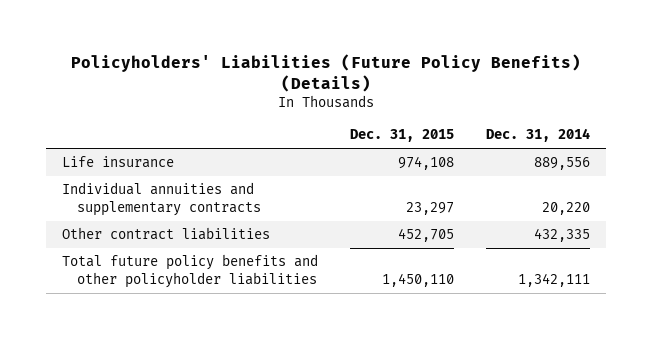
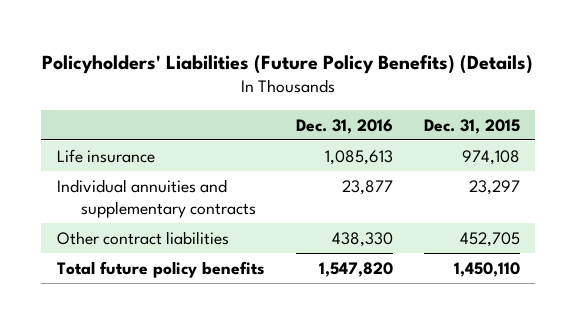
- | Dec. 31, 2015 | Dec. 31, 2014
+ | Dec. 31, 2016 | Dec. 31, 2015
- Total future policy benefits and other policyholder liabilities | 1,450,110 | 1,342,111
+ Total future policy benefits | 1,547,820 | 1,450,110

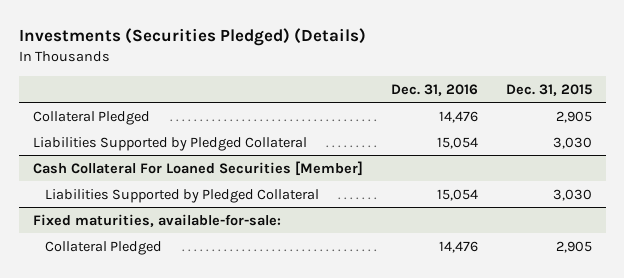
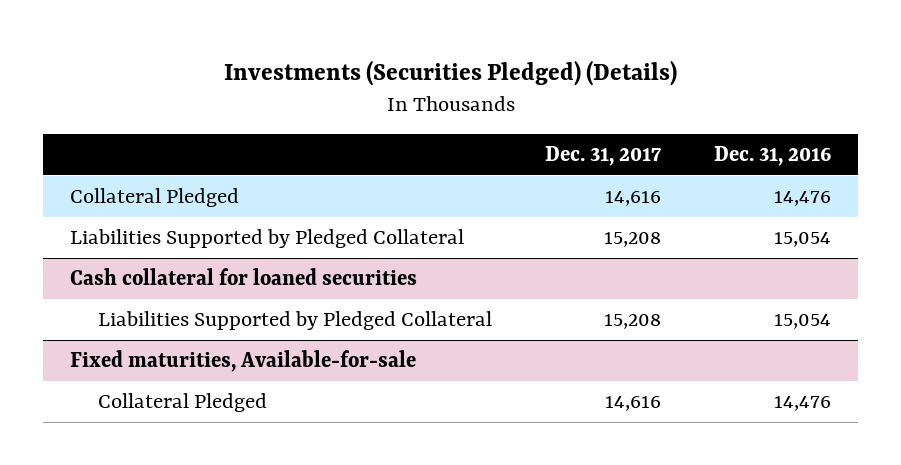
- | Dec. 31, 2016 | Dec. 31, 2015
+ | Dec. 31, 2017 | Dec. 31, 2016
- Cash Collateral For Loaned Securities [Member]
+ Cash collateral for loaned securities
- Fixed maturities, available-for-sale:
+ Fixed maturities, Available-for-sale

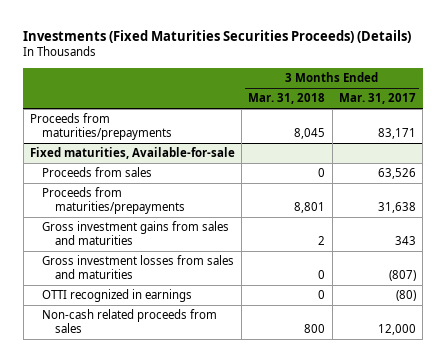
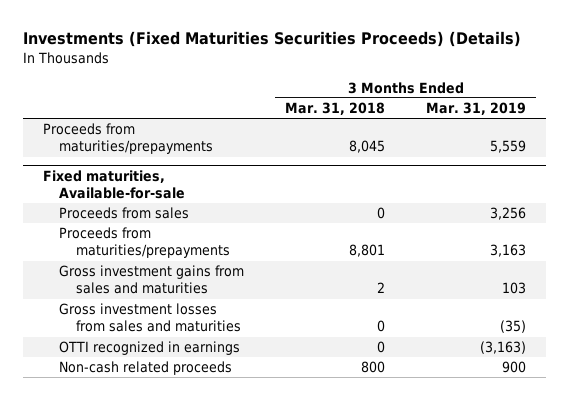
- | 3 Months Ended Mar. 31, 2018 | 3 Months Ended Mar. 31, 2017
+ | 3 Months Ended Mar. 31, 2018 | 3 Months Ended Mar. 31, 2019
@ Fixed maturities, Available-for-sale
- Non-cash related proceeds from sales | 800 | 12,000
+ Non-cash related proceeds | 800 | 900

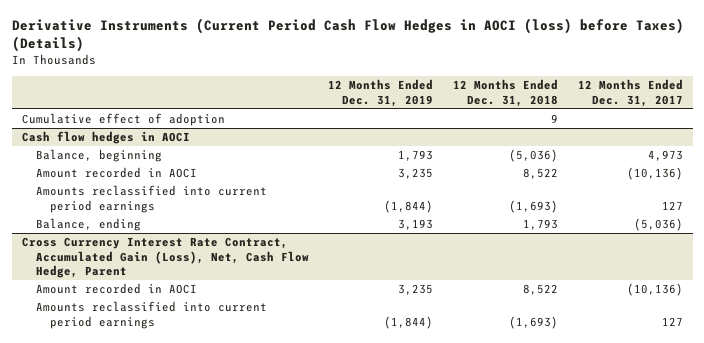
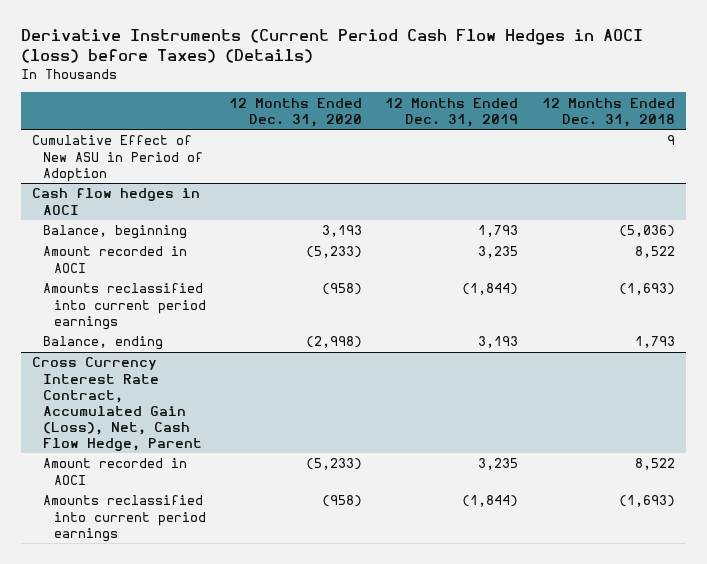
- | 12 Months Ended Dec. 31, 2019 | 12 Months Ended Dec. 31, 2018 | 12 Months Ended Dec. 31, 2017
+ | 12 Months Ended Dec. 31, 2020 | 12 Months Ended Dec. 31, 2019 | 12 Months Ended Dec. 31, 2018
- Cumulative effect of adoption | | 9 |
+ Cumulative Effect of New ASU in Period of Adoption | | | 9

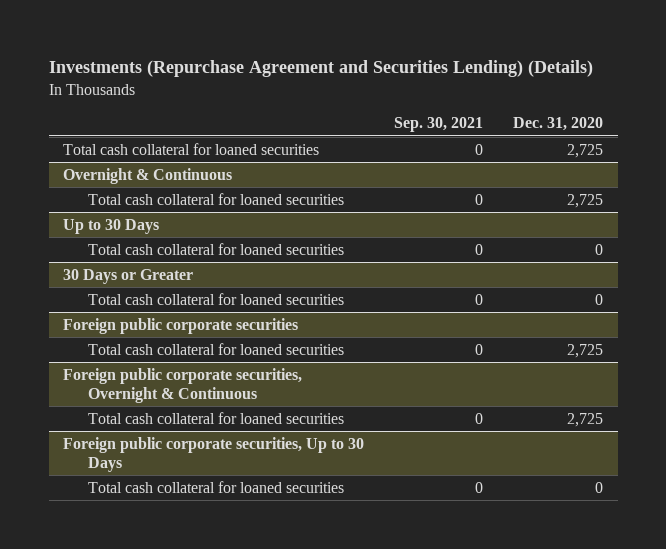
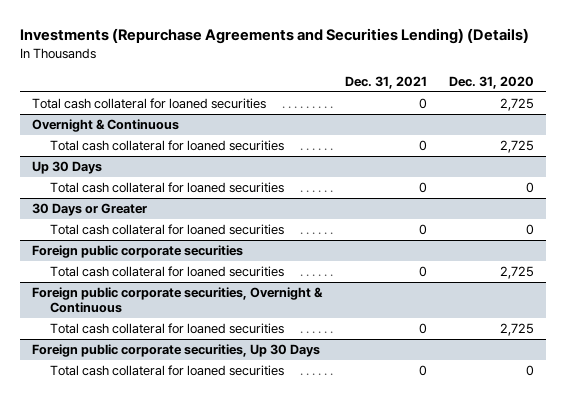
- Investments (Repurchase Agreement and Securities Lending) (Details)
+ Investments (Repurchase Agreements and Securities Lending) (Details)
- | Sep. 30, 2021 | Dec. 31, 2020
+ | Dec. 31, 2021 | Dec. 31, 2020
- Up to 30 Days
+ Up 30 Days
- Foreign public corporate securities, Up to 30 Days
+ Foreign public corporate securities, Up 30 Days

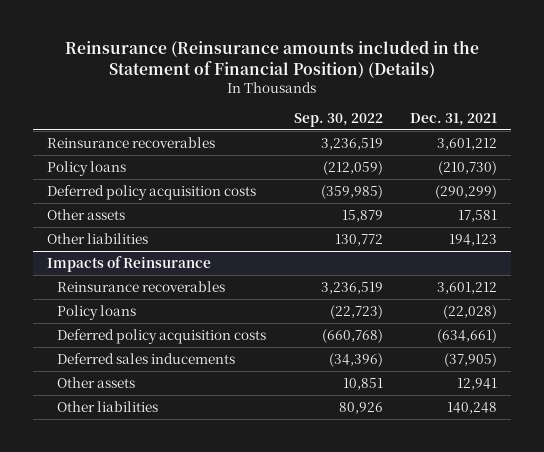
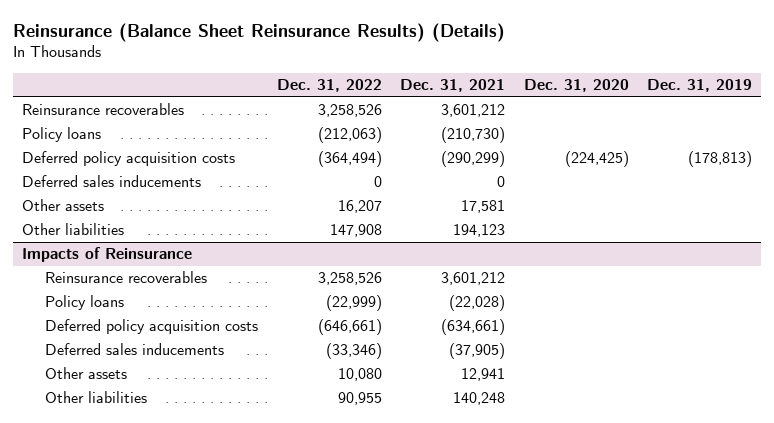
- Reinsurance (Reinsurance amounts included in the Statement of Financial Position) (Details)
+ Reinsurance (Balance Sheet Reinsurance Results) (Details)
- | Sep. 30, 2022 | Dec. 31, 2021
+ | Dec. 31, 2022 | Dec. 31, 2021 | Dec. 31, 2020 | Dec. 31, 2019
+ Deferred sales inducements | 0 | 0 | |

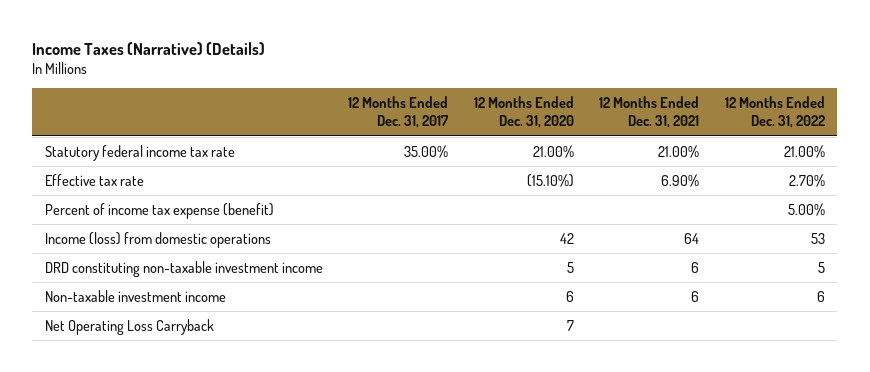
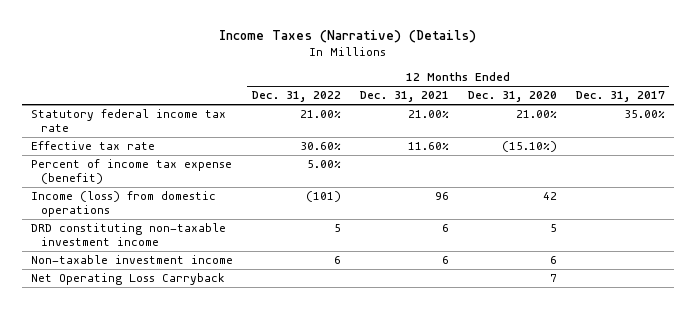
- | 12 Months Ended Dec. 31, 2017 | 12 Months Ended Dec. 31, 2020 | 12 Months Ended Dec. 31, 2021 | 12 Months Ended Dec. 31, 2022
+ | 12 Months Ended Dec. 31, 2022 | 12 Months Ended Dec. 31, 2021 | 12 Months Ended Dec. 31, 2020 | 12 Months Ended Dec. 31, 2017
- Effective tax rate | | (15.10%) | 6.90% | 2.70%
+ Effective tax rate | 30.60% | 11.60% | (15.10%) |
- Income (loss) from domestic operations | | 42 | 64 | 53
+ Income (loss) from domestic operations | (101) | 96 | 42 |

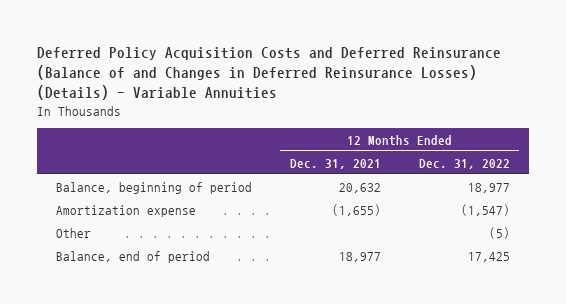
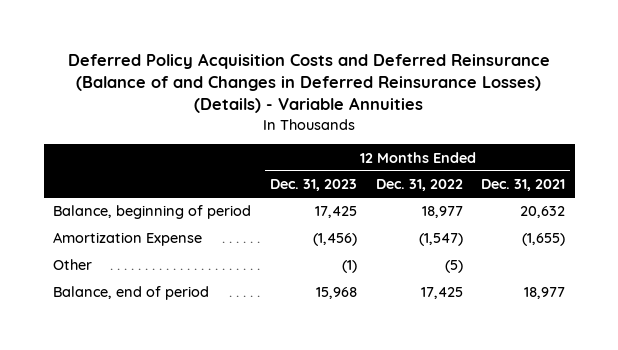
- | 12 Months Ended Dec. 31, 2021 | 12 Months Ended Dec. 31, 2022
+ | 12 Months Ended Dec. 31, 2023 | 12 Months Ended Dec. 31, 2022 | 12 Months Ended Dec. 31, 2021
- Amortization expense | (1,655) | (1,547)
+ Amortization Expense | (1,456) | (1,547) | (1,655)

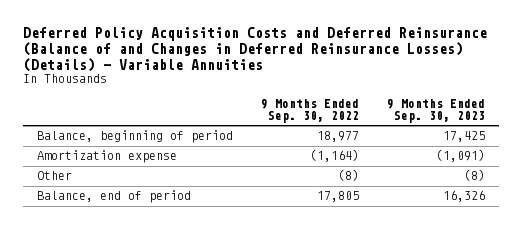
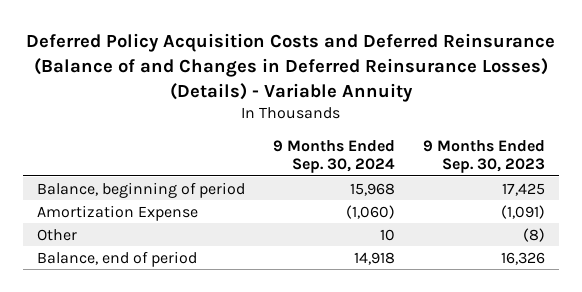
- Deferred Policy Acquisition Costs and Deferred Reinsurance (Balance of and Changes in Deferred Reinsurance Losses) (Details) - Variable Annuities
+ Deferred Policy Acquisition Costs and Deferred Reinsurance (Balance of and Changes in Deferred Reinsurance Losses) (Details) - Variable Annuity
- | 9 Months Ended Sep. 30, 2022 | 9 Months Ended Sep. 30, 2023
+ | 9 Months Ended Sep. 30, 2024 | 9 Months Ended Sep. 30, 2023
- Amortization expense | (1,164) | (1,091)
+ Amortization Expense | (1,060) | (1,091)

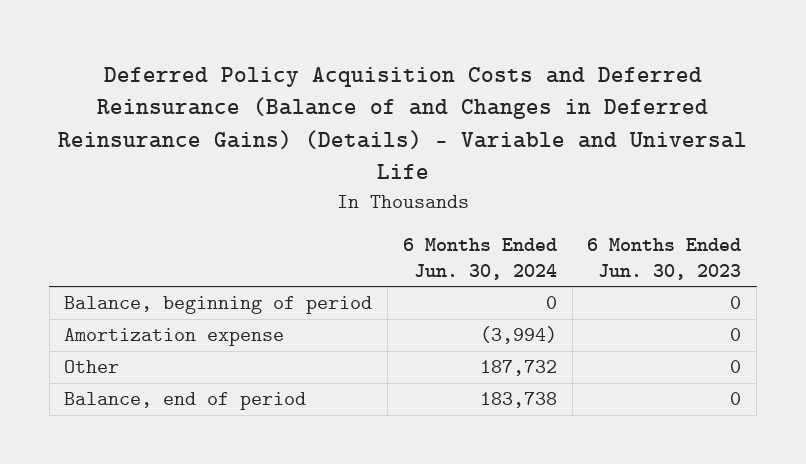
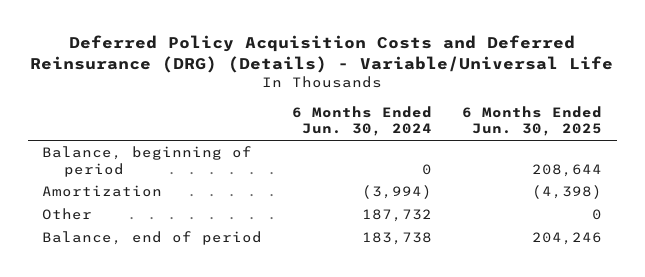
- Deferred Policy Acquisition Costs and Deferred Reinsurance (Balance of and Changes in Deferred Reinsurance Gains) (Details) - Variable and Universal Life
+ Deferred Policy Acquisition Costs and Deferred Reinsurance (DRG) (Details) - Variable/Universal Life
- | 6 Months Ended Jun. 30, 2024 | 6 Months Ended Jun. 30, 2023
+ | 6 Months Ended Jun. 30, 2024 | 6 Months Ended Jun. 30, 2025
- Amortization expense | (3,994) | 0
+ Amortization | (3,994) | (4,398)

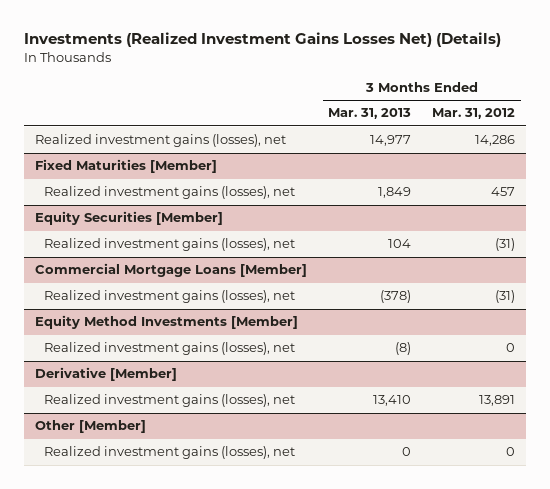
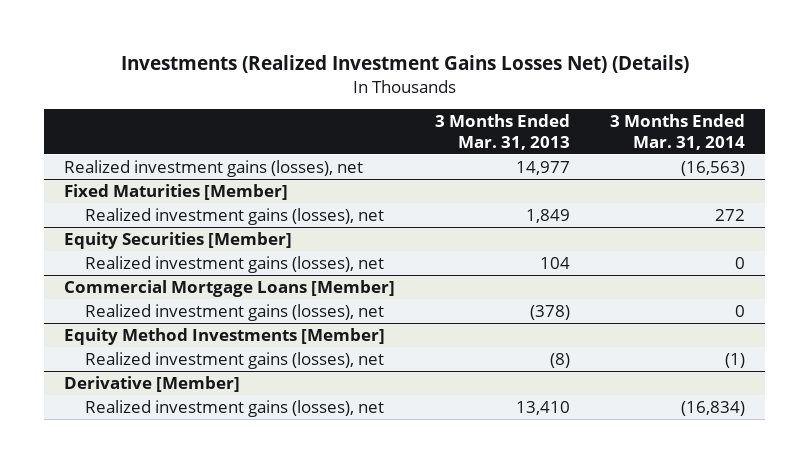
- | 3 Months Ended Mar. 31, 2013 | 3 Months Ended Mar. 31, 2012
+ | 3 Months Ended Mar. 31, 2013 | 3 Months Ended Mar. 31, 2014
- Other [Member]
- Realized investment gains (losses), net | 0 | 0

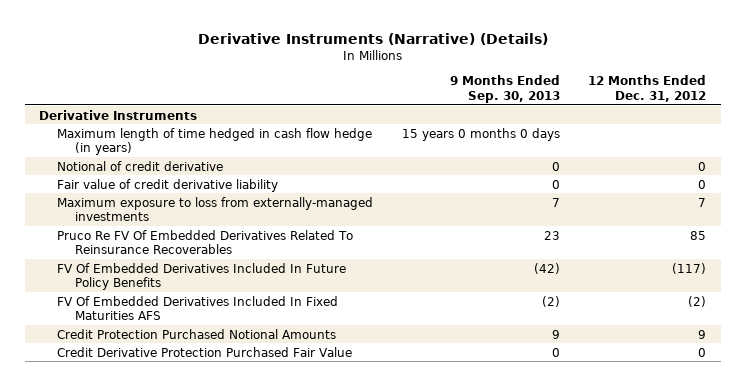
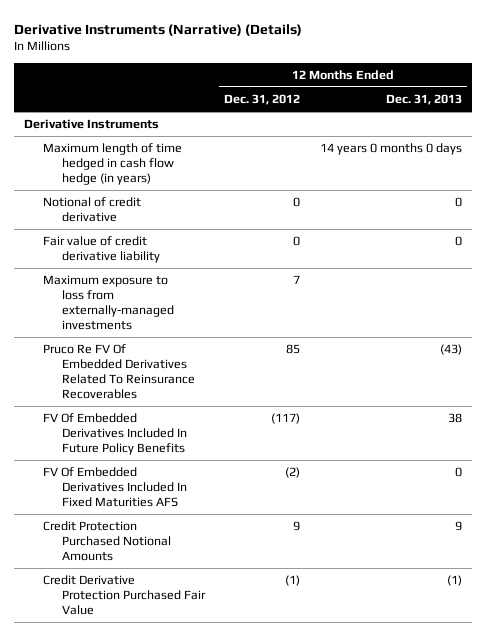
- | 9 Months Ended Sep. 30, 2013 | 12 Months Ended Dec. 31, 2012
+ | 12 Months Ended Dec. 31, 2012 | 12 Months Ended Dec. 31, 2013
- Credit Derivative Protection Purchased Fair Value | 0 | 0
+ Credit Derivative Protection Purchased Fair Value | (1) | (1)

